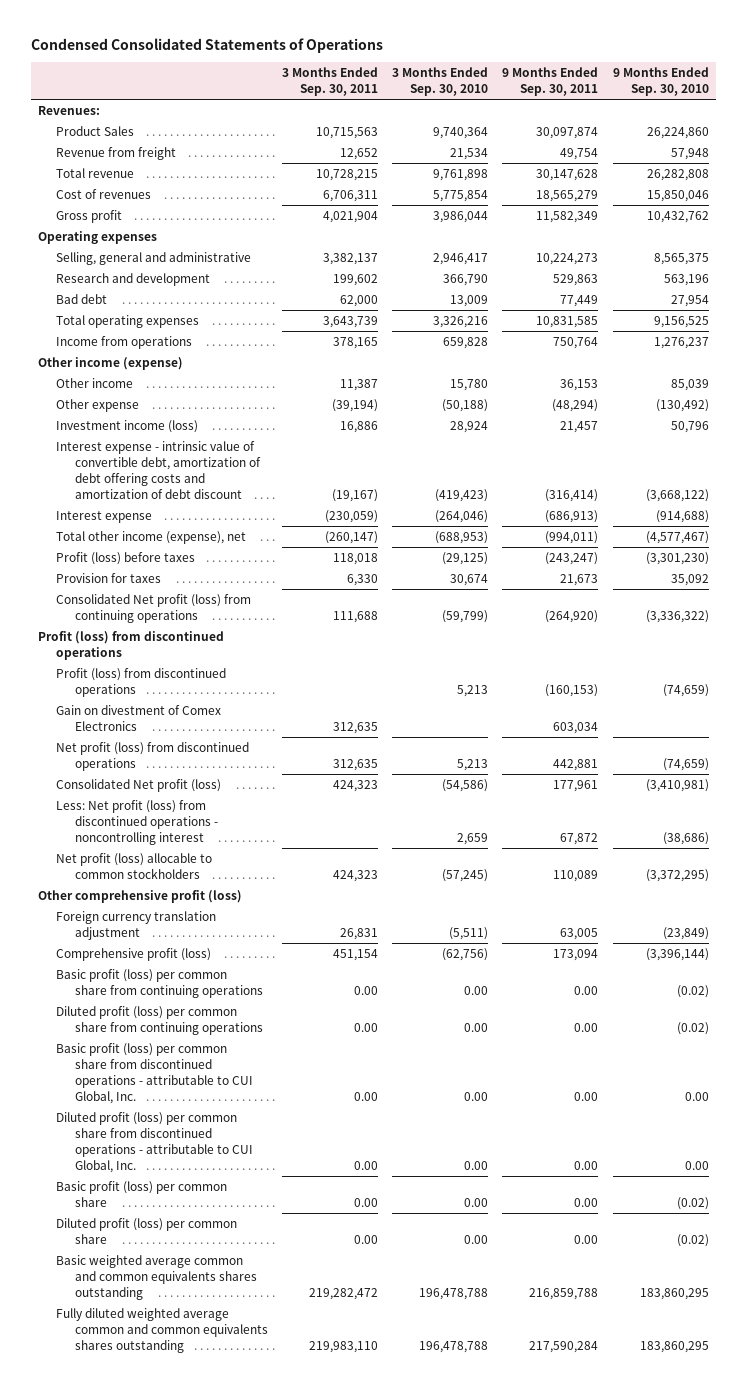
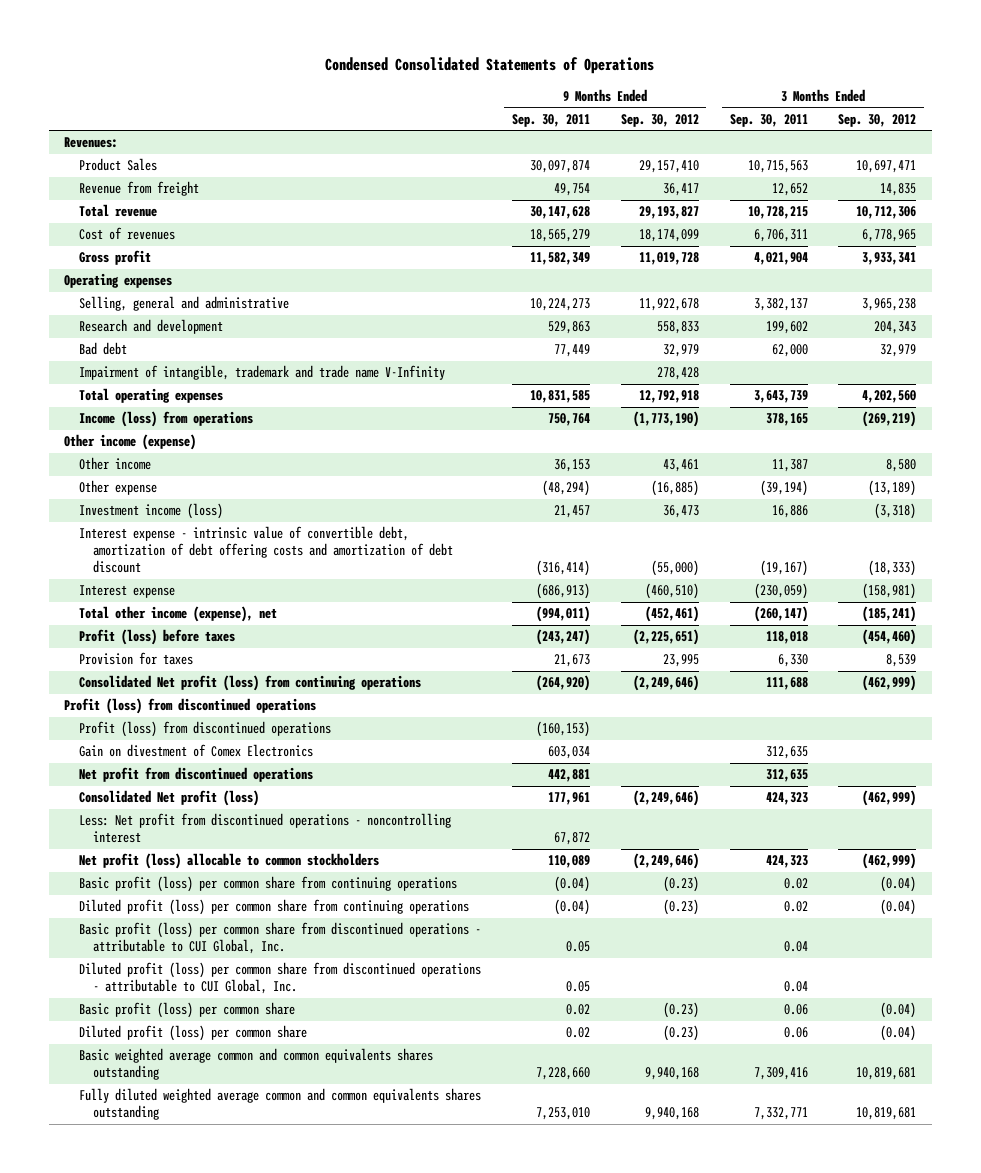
- | 3 Months Ended Sep. 30, 2011 | 3 Months Ended Sep. 30, 2010 | 9 Months Ended Sep. 30, 2011 | 9 Months Ended Sep. 30, 2010
+ | 9 Months Ended Sep. 30, 2011 | 9 Months Ended Sep. 30, 2012 | 3 Months Ended Sep. 30, 2011 | 3 Months Ended Sep. 30, 2012
+ Impairment of intangible, trademark and trade name V-Infinity | | 278,428 | |
- Income from operations | 378,165 | 659,828 | 750,764 | 1,276,237
+ Income (loss) from operations | 750,764 | (1,773,190) | 378,165 | (269,219)
- Net profit (loss) from discontinued operations | 312,635 | 5,213 | 442,881 | (74,659)
+ Net profit from discontinued operations | 442,881 | | 312,635 |
- Less: Net profit (loss) from discontinued operations - noncontrolling interest | | 2,659 | 67,872 | (38,686)
+ Less: Net profit from discontinued operations - noncontrolling interest | 67,872 | | |
- Other comprehensive profit (loss)
- Foreign currency translation adjustment | 26,831 | (5,511) | 63,005 | (23,849)
- Comprehensive profit (loss) | 451,154 | (62,756) | 173,094 | (3,396,144)
- Basic profit (loss) per common share from continuing operations | 0.00 | 0.00 | 0.00 | (0.02)
- Diluted profit (loss) per common share from continuing operations | 0.00 | 0.00 | 0.00 | (0.02)
- Basic profit (loss) per common share from discontinued operations - attributable to CUI Global, Inc. | 0.00 | 0.00 | 0.00 | 0.00
- Diluted profit (loss) per common share from discontinued operations - attributable to CUI Global, Inc. | 0.00 | 0.00 | 0.00 | 0.00
- Basic profit (loss) per common share | 0.00 | 0.00 | 0.00 | (0.02)
- Diluted profit (loss) per common share | 0.00 | 0.00 | 0.00 | (0.02)
- Basic weighted average common and common equivalents shares outstanding | 219,282,472 | 196,478,788 | 216,859,788 | 183,860,295
- Fully diluted weighted average common and common equivalents shares outstanding | 219,983,110 | 196,478,788 | 217,590,284 | 183,860,295
+ Basic profit (loss) per common share from continuing operations | (0.04) | (0.23) | 0.02 | (0.04)
+ Diluted profit (loss) per common share from continuing operations | (0.04) | (0.23) | 0.02 | (0.04)
+ Basic profit (loss) per common share from discontinued operations - attributable to CUI Global, Inc. | 0.05 | | 0.04 |
+ Diluted profit (loss) per common share from discontinued operations - attributable to CUI Global, Inc. | 0.05 | | 0.04 |
+ Basic profit (loss) per common share | 0.02 | (0.23) | 0.06 | (0.04)
+ Diluted profit (loss) per common share | 0.02 | (0.23) | 0.06 | (0.04)
+ Basic weighted average common and common equivalents shares outstanding | 7,228,660 | 9,940,168 | 7,309,416 | 10,819,681
+ Fully diluted weighted average common and common equivalents shares outstanding | 7,253,010 | 9,940,168 | 7,332,771 | 10,819,681

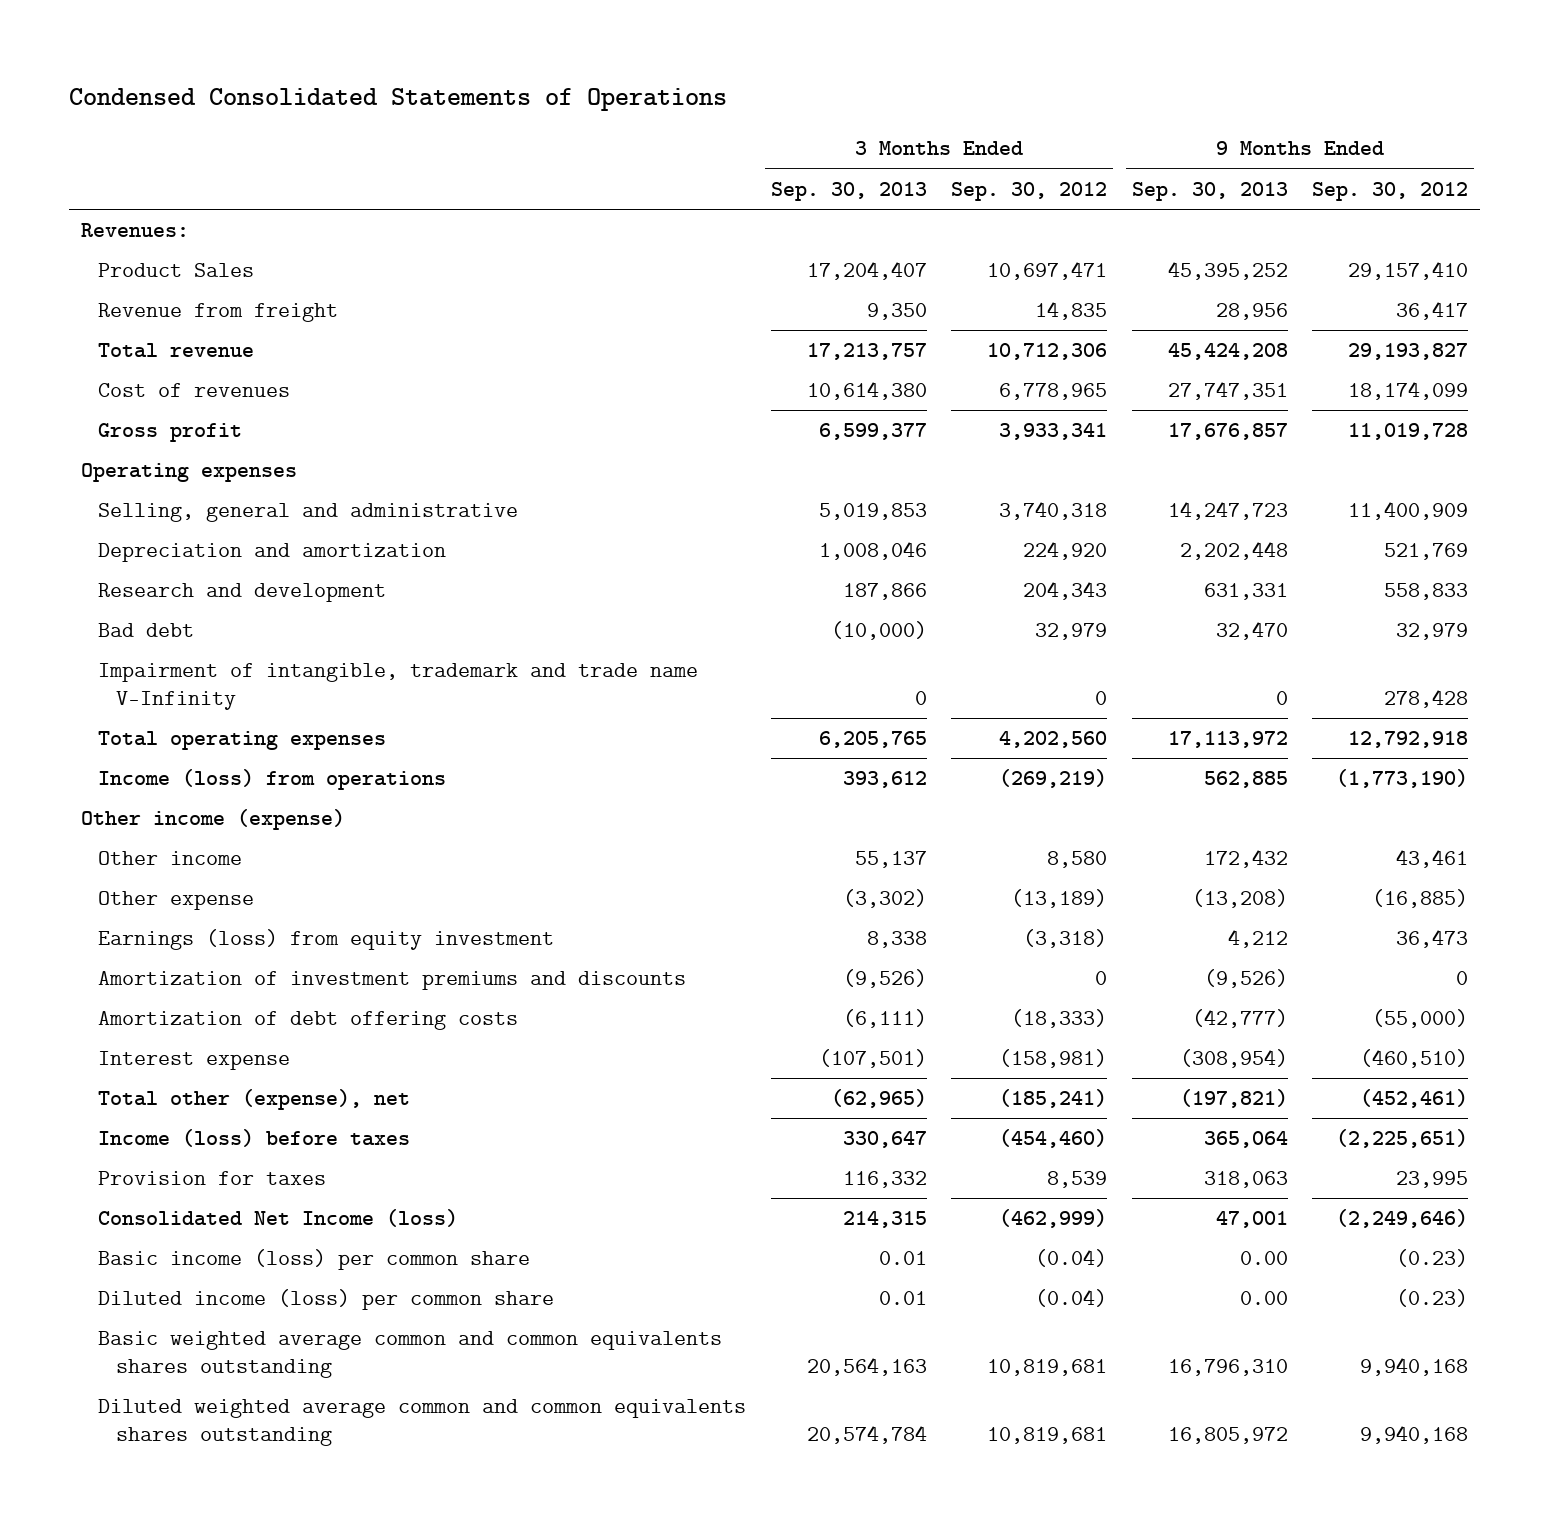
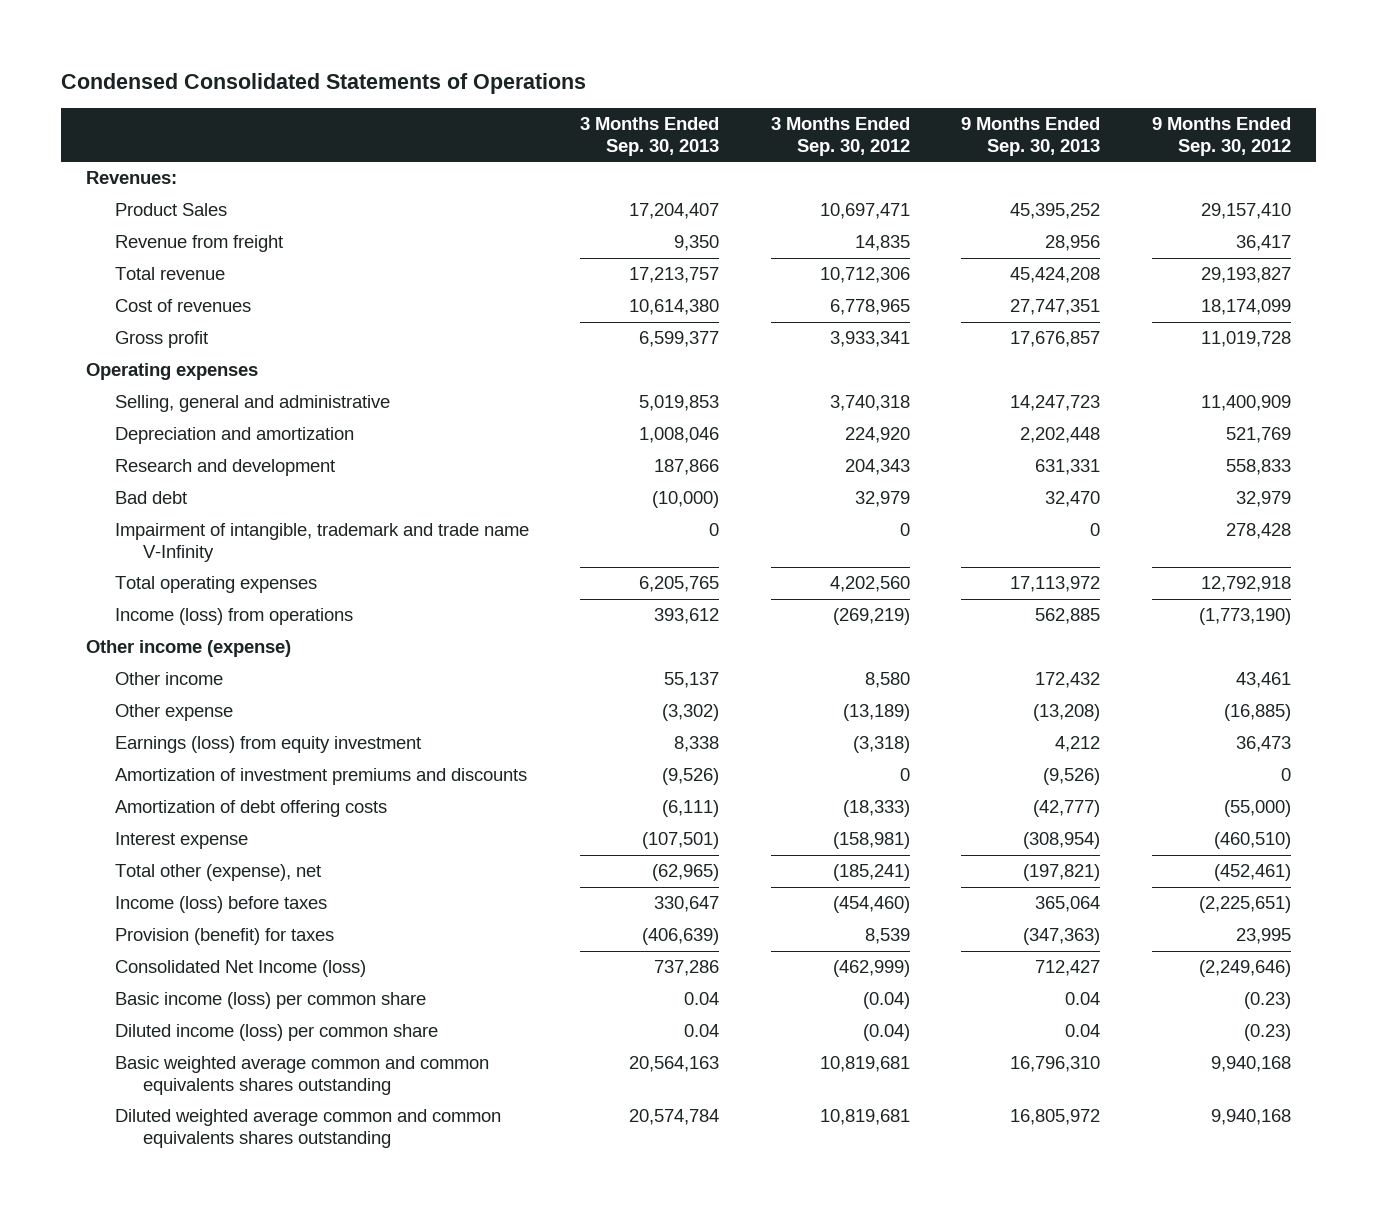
- Provision for taxes | 116,332 | 8,539 | 318,063 | 23,995
- Consolidated Net Income (loss) | 214,315 | (462,999) | 47,001 | (2,249,646)
- Basic income (loss) per common share | 0.01 | (0.04) | 0.00 | (0.23)
- Diluted income (loss) per common share | 0.01 | (0.04) | 0.00 | (0.23)
+ Provision (benefit) for taxes | (406,639) | 8,539 | (347,363) | 23,995
+ Consolidated Net Income (loss) | 737,286 | (462,999) | 712,427 | (2,249,646)
+ Basic income (loss) per common share | 0.04 | (0.04) | 0.04 | (0.23)
+ Diluted income (loss) per common share | 0.04 | (0.04) | 0.04 | (0.23)

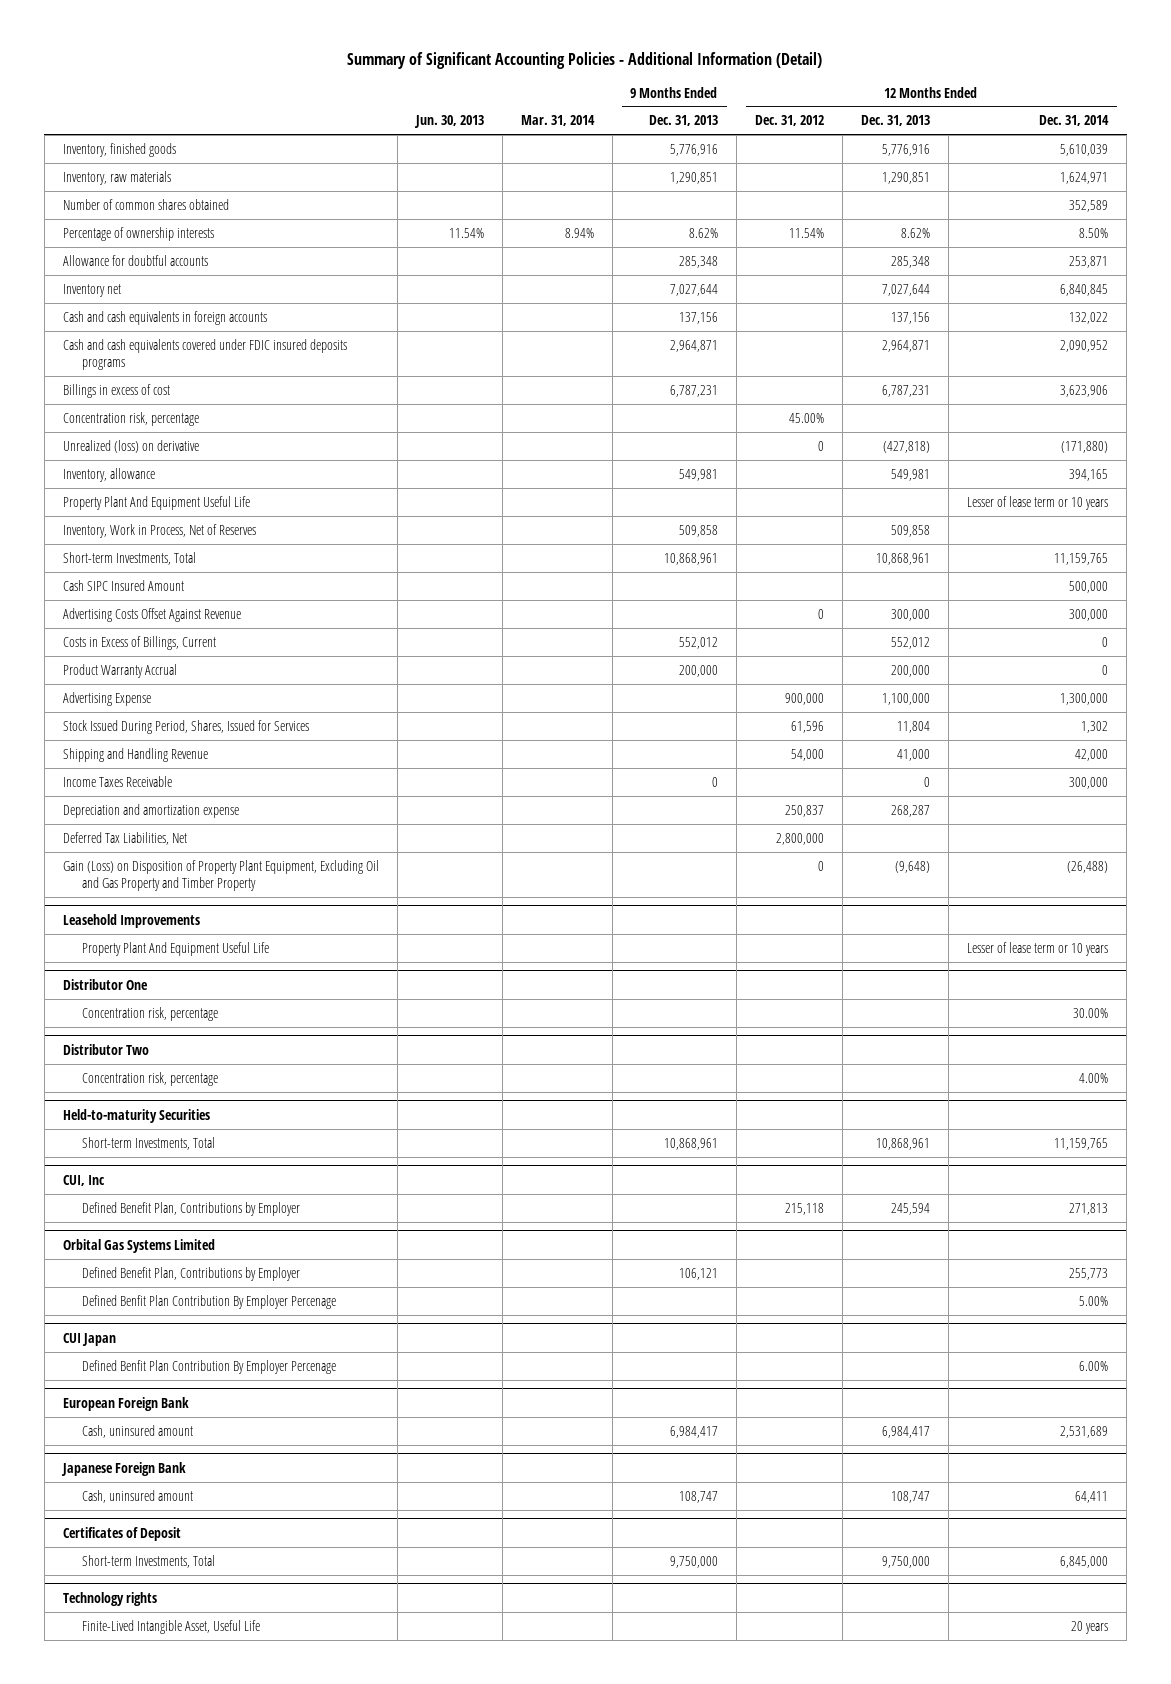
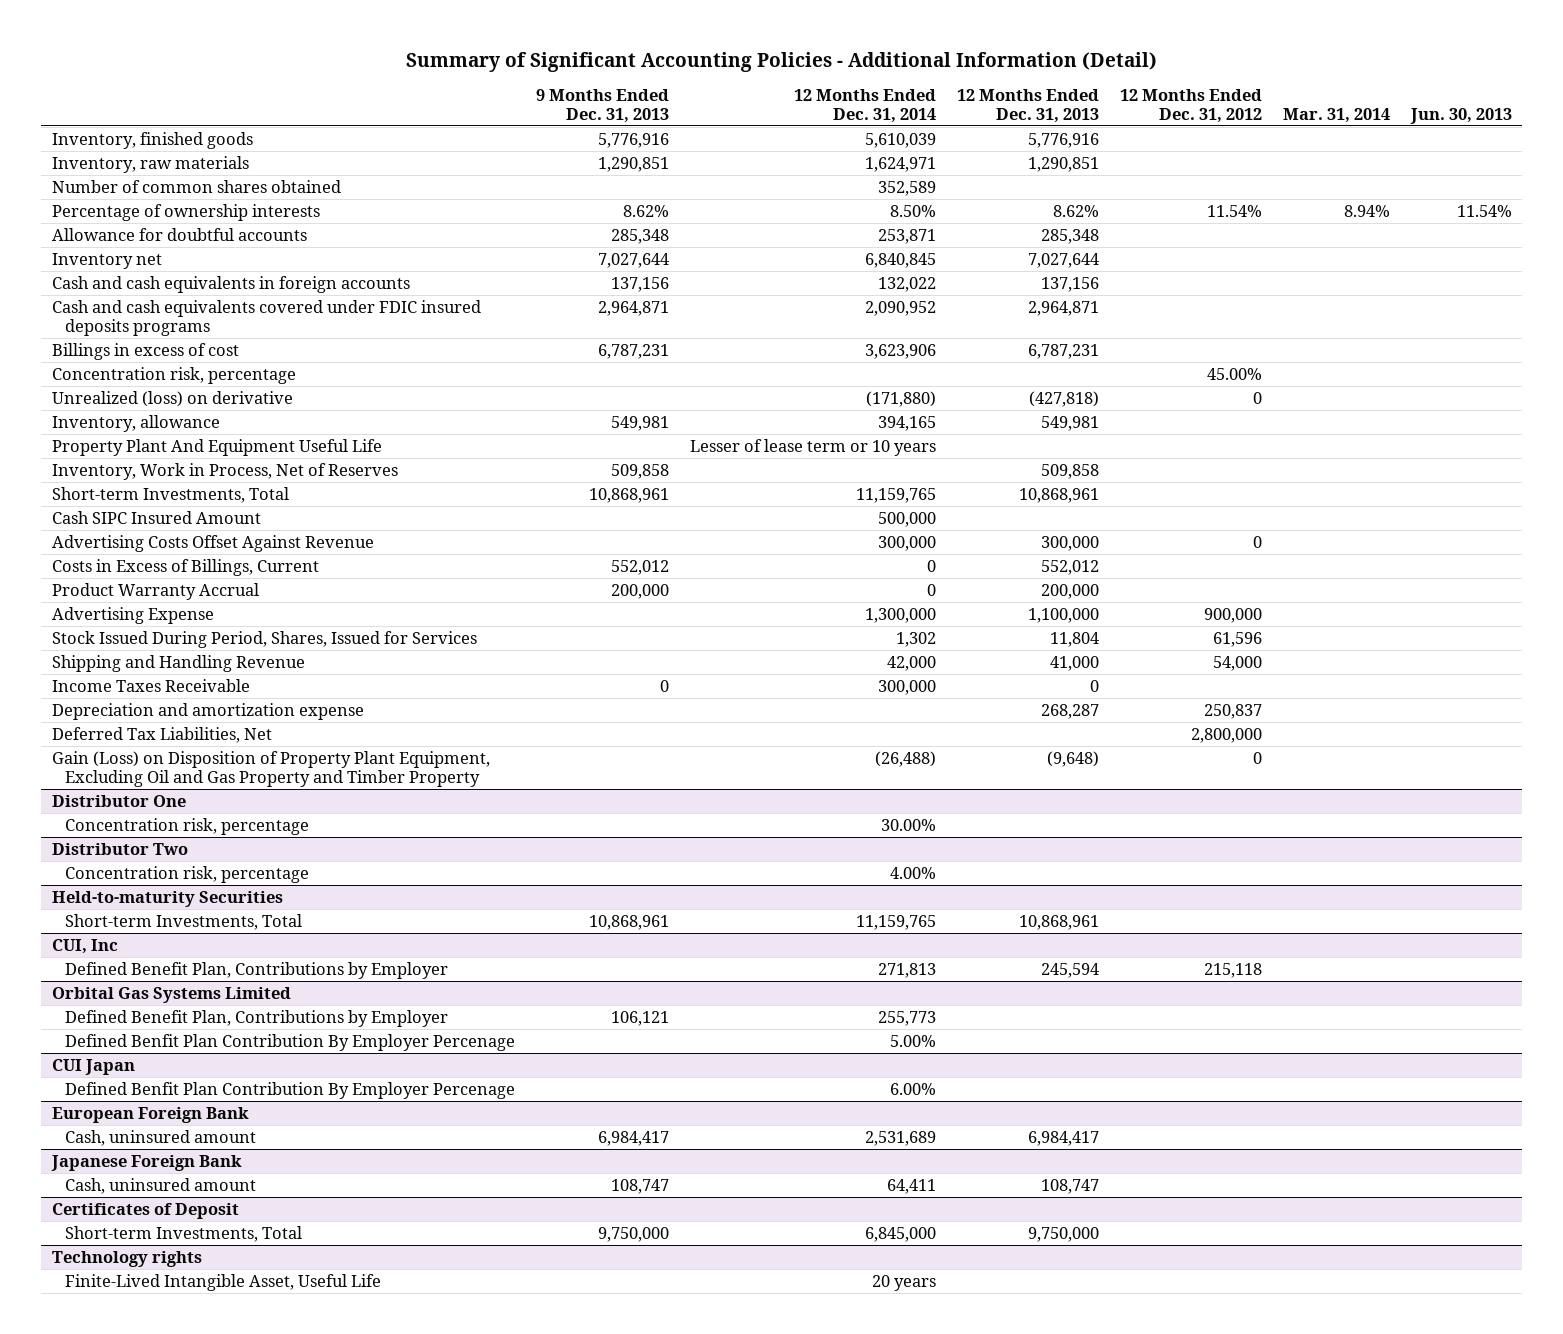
- | Jun. 30, 2013 | Mar. 31, 2014 | 9 Months Ended Dec. 31, 2013 | 12 Months Ended Dec. 31, 2012 | 12 Months Ended Dec. 31, 2013 | 12 Months Ended Dec. 31, 2014
+ | 9 Months Ended Dec. 31, 2013 | 12 Months Ended Dec. 31, 2014 | 12 Months Ended Dec. 31, 2013 | 12 Months Ended Dec. 31, 2012 | Mar. 31, 2014 | Jun. 30, 2013
- Leasehold Improvements
- Property Plant And Equipment Useful Life | | | | | | Lesser of lease term or 10 years

